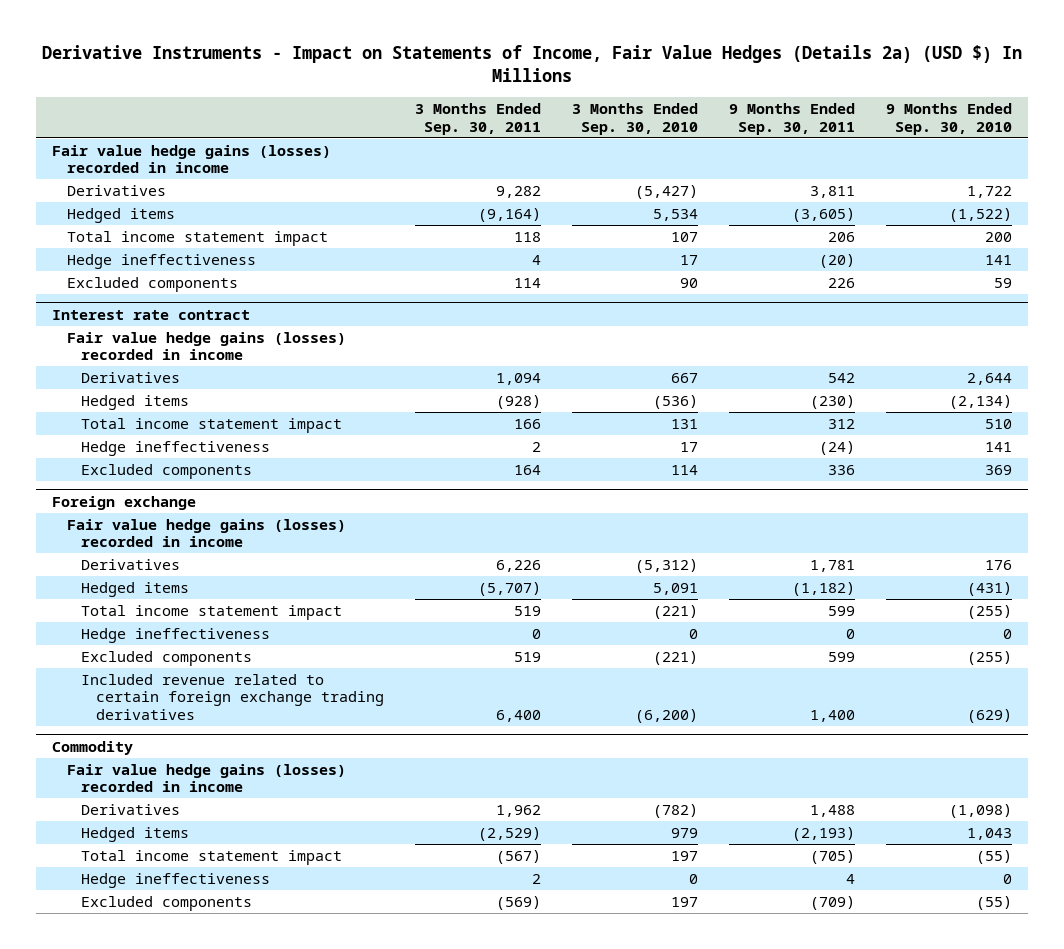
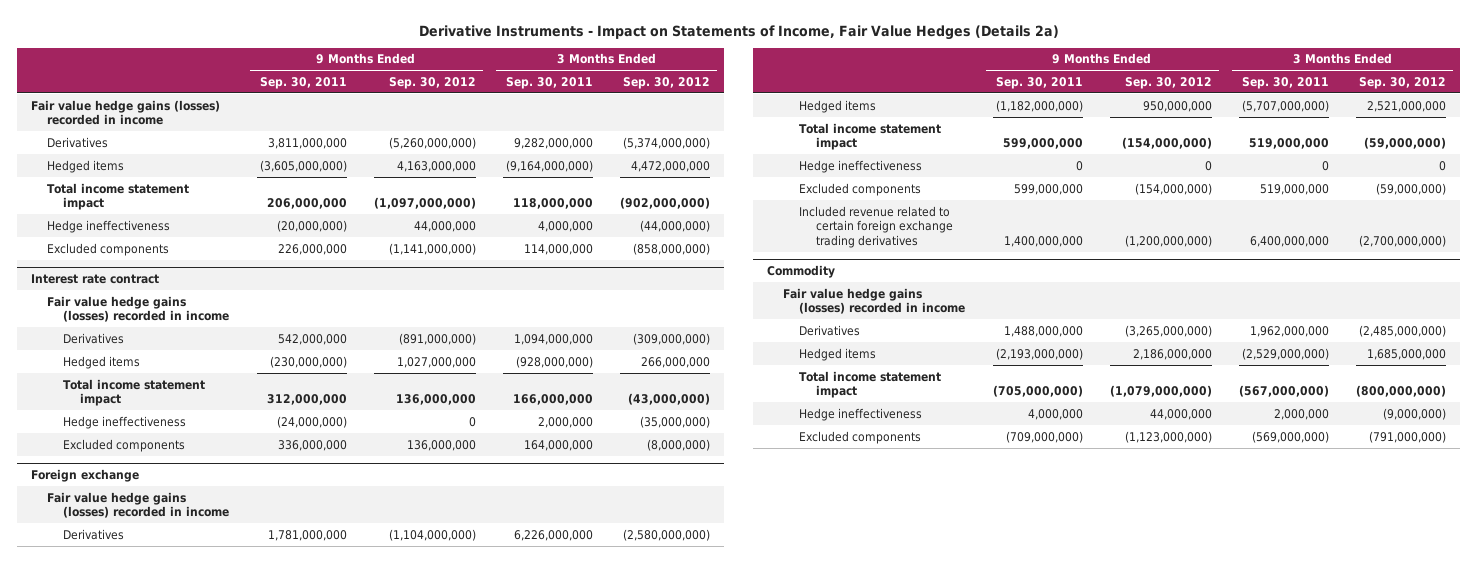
- Derivative Instruments - Impact on Statements of Income, Fair Value Hedges (Details 2a) (USD $) In Millions
+ Derivative Instruments - Impact on Statements of Income, Fair Value Hedges (Details 2a)
- | 3 Months Ended Sep. 30, 2011 | 3 Months Ended Sep. 30, 2010 | 9 Months Ended Sep. 30, 2011 | 9 Months Ended Sep. 30, 2010
+ | 9 Months Ended Sep. 30, 2011 | 9 Months Ended Sep. 30, 2012 | 3 Months Ended Sep. 30, 2011 | 3 Months Ended Sep. 30, 2012
- Derivatives | 9,282 | (5,427) | 3,811 | 1,722
- Hedged items | (9,164) | 5,534 | (3,605) | (1,522)
- Total income statement impact | 118 | 107 | 206 | 200
- Hedge ineffectiveness | 4 | 17 | (20) | 141
- Excluded components | 114 | 90 | 226 | 59
+ Derivatives | 3,811,000,000 | (5,260,000,000) | 9,282,000,000 | (5,374,000,000)
+ Hedged items | (3,605,000,000) | 4,163,000,000 | (9,164,000,000) | 4,472,000,000
+ Total income statement impact | 206,000,000 | (1,097,000,000) | 118,000,000 | (902,000,000)
+ Hedge ineffectiveness | (20,000,000) | 44,000,000 | 4,000,000 | (44,000,000)
+ Excluded components | 226,000,000 | (1,141,000,000) | 114,000,000 | (858,000,000)
@ Interest rate contract
- Derivatives | 1,094 | 667 | 542 | 2,644
- Hedged items | (928) | (536) | (230) | (2,134)
- Total income statement impact | 166 | 131 | 312 | 510
- Hedge ineffectiveness | 2 | 17 | (24) | 141
- Excluded components | 164 | 114 | 336 | 369
+ Derivatives | 542,000,000 | (891,000,000) | 1,094,000,000 | (309,000,000)
+ Hedged items | (230,000,000) | 1,027,000,000 | (928,000,000) | 266,000,000
+ Total income statement impact | 312,000,000 | 136,000,000 | 166,000,000 | (43,000,000)
+ Hedge ineffectiveness | (24,000,000) | 0 | 2,000,000 | (35,000,000)
+ Excluded components | 336,000,000 | 136,000,000 | 164,000,000 | (8,000,000)
@ Foreign exchange
- Derivatives | 6,226 | (5,312) | 1,781 | 176
- Hedged items | (5,707) | 5,091 | (1,182) | (431)
- Total income statement impact | 519 | (221) | 599 | (255)
+ Derivatives | 1,781,000,000 | (1,104,000,000) | 6,226,000,000 | (2,580,000,000)
+ Hedged items | (1,182,000,000) | 950,000,000 | (5,707,000,000) | 2,521,000,000
+ Total income statement impact | 599,000,000 | (154,000,000) | 519,000,000 | (59,000,000)
- Excluded components | 519 | (221) | 599 | (255)
- Included revenue related to certain foreign exchange trading derivatives | 6,400 | (6,200) | 1,400 | (629)
+ Excluded components | 599,000,000 | (154,000,000) | 519,000,000 | (59,000,000)
+ Included revenue related to certain foreign exchange trading derivatives | 1,400,000,000 | (1,200,000,000) | 6,400,000,000 | (2,700,000,000)
@ Commodity
- Derivatives | 1,962 | (782) | 1,488 | (1,098)
- Hedged items | (2,529) | 979 | (2,193) | 1,043
- Total income statement impact | (567) | 197 | (705) | (55)
- Hedge ineffectiveness | 2 | 0 | 4 | 0
- Excluded components | (569) | 197 | (709) | (55)
+ Derivatives | 1,488,000,000 | (3,265,000,000) | 1,962,000,000 | (2,485,000,000)
+ Hedged items | (2,193,000,000) | 2,186,000,000 | (2,529,000,000) | 1,685,000,000
+ Total income statement impact | (705,000,000) | (1,079,000,000) | (567,000,000) | (800,000,000)
+ Hedge ineffectiveness | 4,000,000 | 44,000,000 | 2,000,000 | (9,000,000)
+ Excluded components | (709,000,000) | (1,123,000,000) | (569,000,000) | (791,000,000)

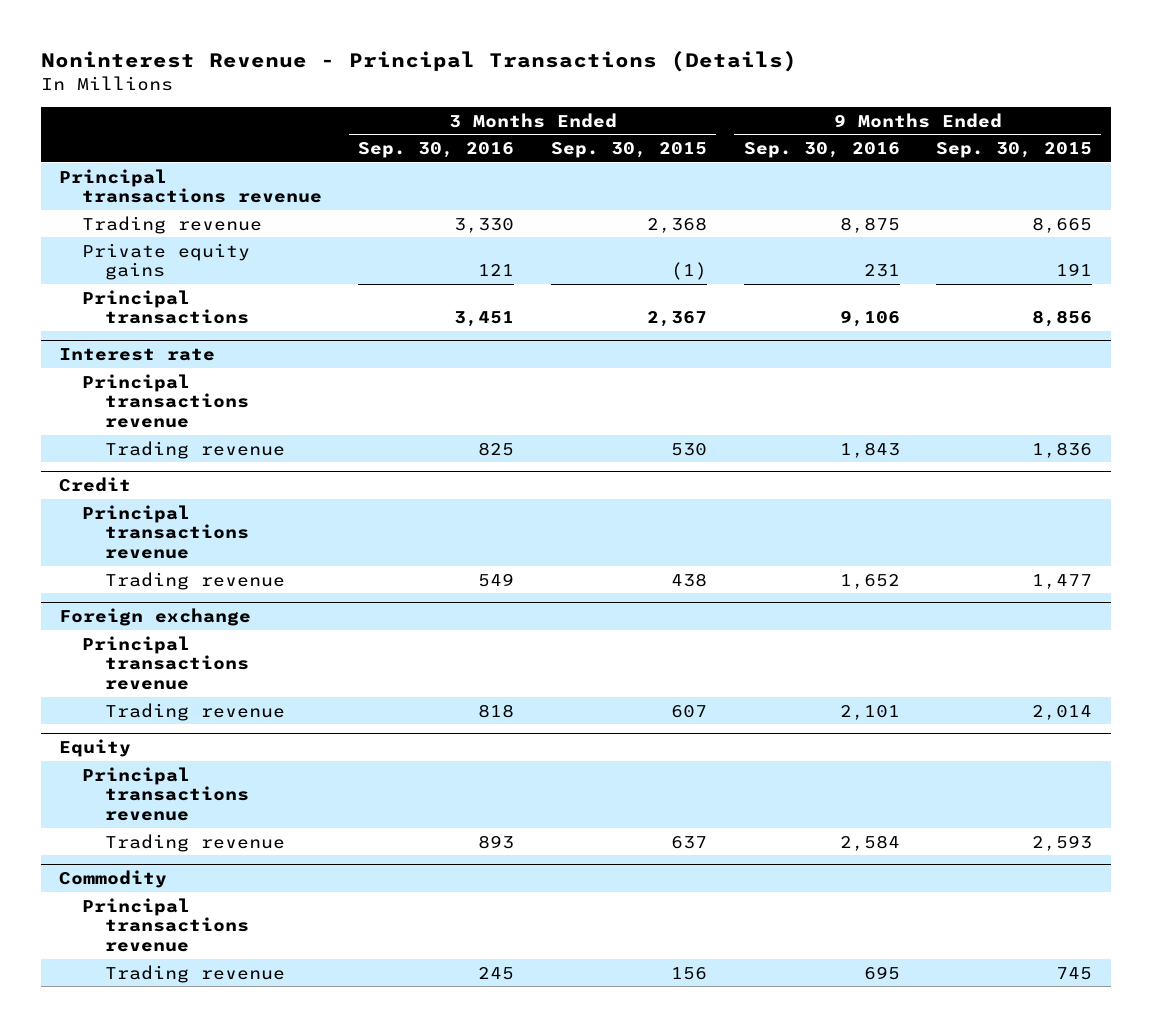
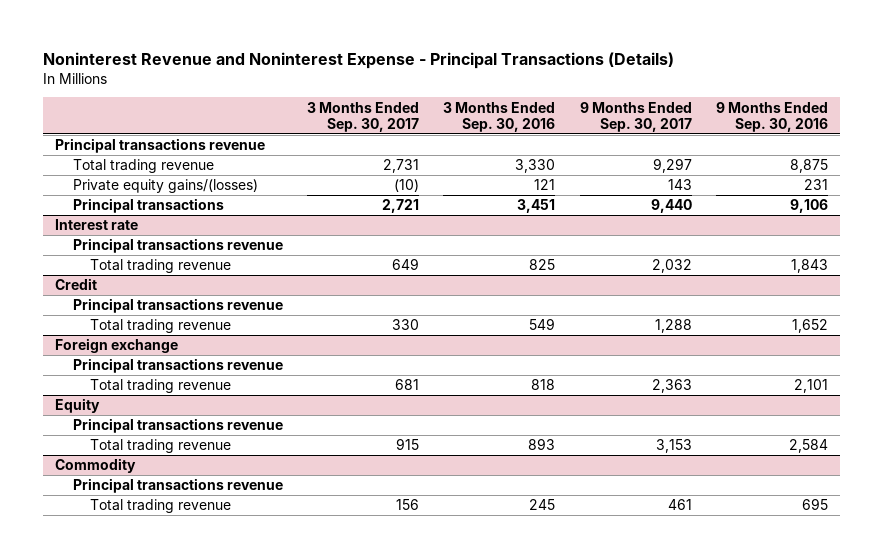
- Noninterest Revenue - Principal Transactions (Details)
+ Noninterest Revenue and Noninterest Expense - Principal Transactions (Details)
- | 3 Months Ended Sep. 30, 2016 | 3 Months Ended Sep. 30, 2015 | 9 Months Ended Sep. 30, 2016 | 9 Months Ended Sep. 30, 2015
+ | 3 Months Ended Sep. 30, 2017 | 3 Months Ended Sep. 30, 2016 | 9 Months Ended Sep. 30, 2017 | 9 Months Ended Sep. 30, 2016
- Trading revenue | 3,330 | 2,368 | 8,875 | 8,665
- Private equity gains | 121 | (1) | 231 | 191
+ Total trading revenue | 2,731 | 3,330 | 9,297 | 8,875
+ Private equity gains/(losses) | (10) | 121 | 143 | 231
@ Interest rate
- Trading revenue | 825 | 530 | 1,843 | 1,836
+ Total trading revenue | 649 | 825 | 2,032 | 1,843
@ Credit
- Trading revenue | 549 | 438 | 1,652 | 1,477
+ Total trading revenue | 330 | 549 | 1,288 | 1,652
@ Foreign exchange
- Trading revenue | 818 | 607 | 2,101 | 2,014
+ Total trading revenue | 681 | 818 | 2,363 | 2,101
@ Equity
- Trading revenue | 893 | 637 | 2,584 | 2,593
+ Total trading revenue | 915 | 893 | 3,153 | 2,584
@ Commodity
- Trading revenue | 245 | 156 | 695 | 745
+ Total trading revenue | 156 | 245 | 461 | 695

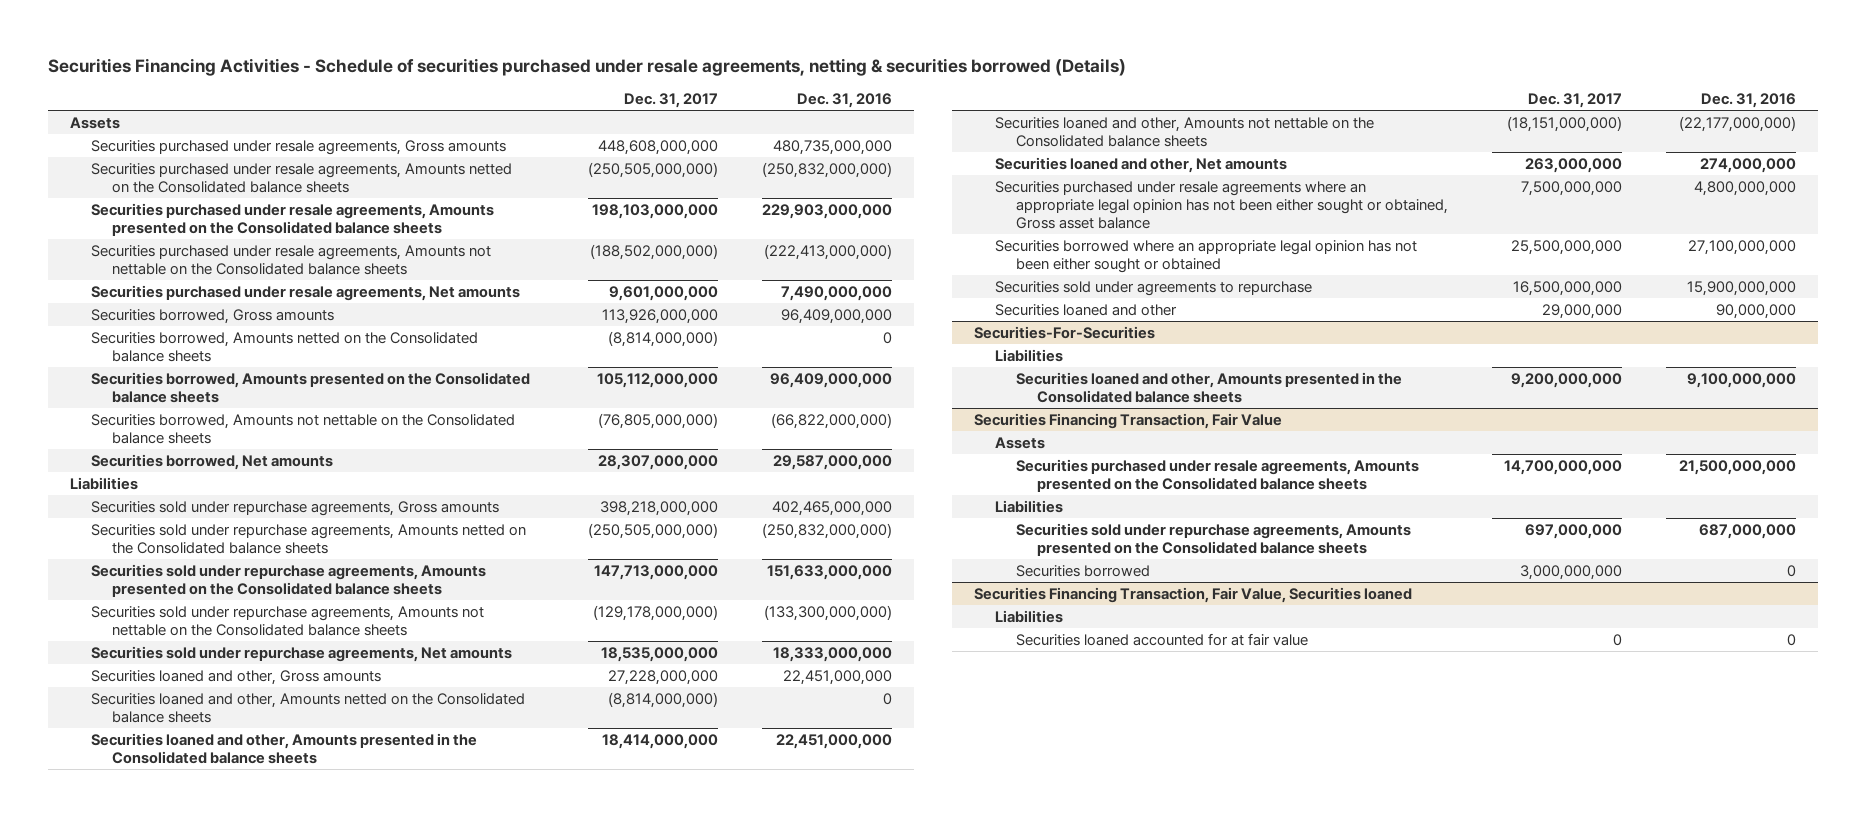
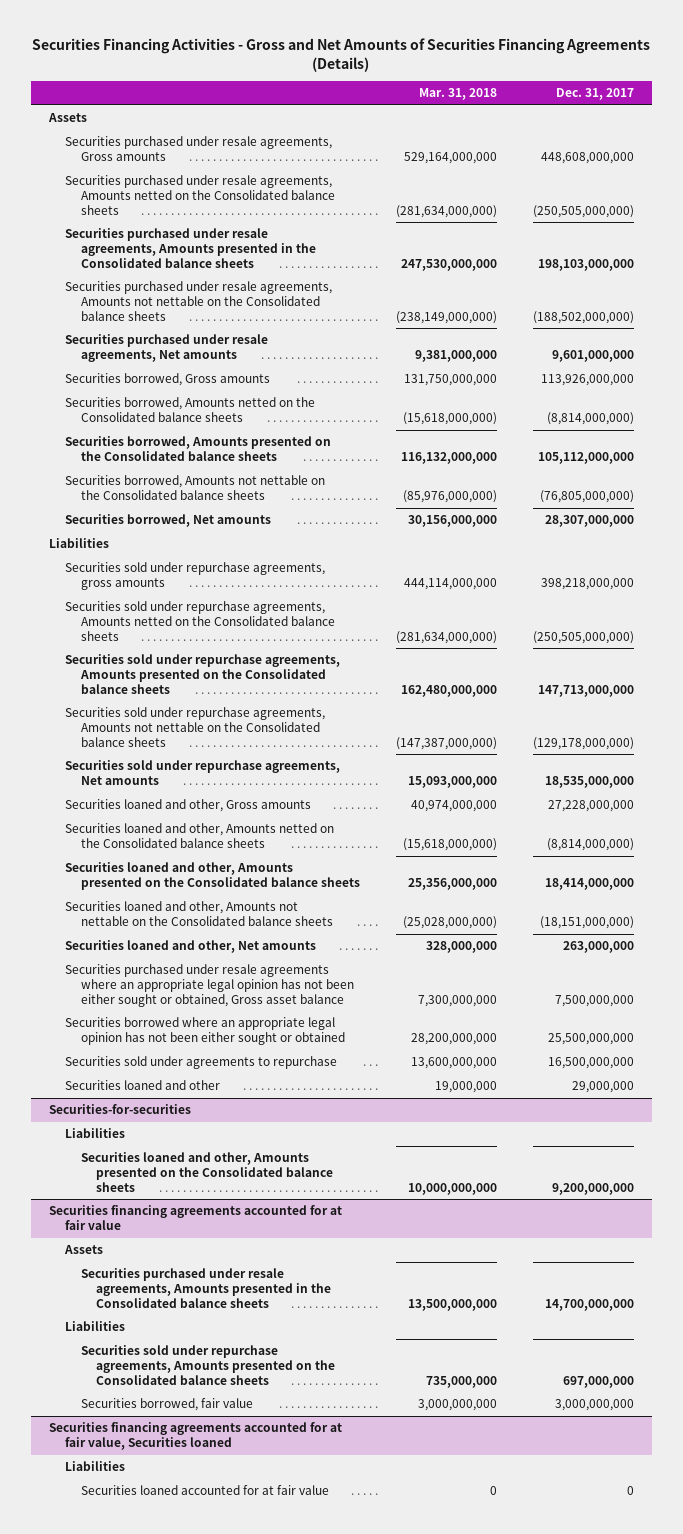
- Securities Financing Activities - Schedule of securities purchased under resale agreements, netting & securities borrowed (Details)
+ Securities Financing Activities - Gross and Net Amounts of Securities Financing Agreements (Details)
- | Dec. 31, 2017 | Dec. 31, 2016
+ | Mar. 31, 2018 | Dec. 31, 2017
- Securities purchased under resale agreements, Amounts presented on the Consolidated balance sheets | 198,103,000,000 | 229,903,000,000
+ Securities purchased under resale agreements, Amounts presented in the Consolidated balance sheets | 247,530,000,000 | 198,103,000,000
- Securities sold under repurchase agreements, Gross amounts | 398,218,000,000 | 402,465,000,000
+ Securities sold under repurchase agreements, gross amounts | 444,114,000,000 | 398,218,000,000
- Securities loaned and other, Amounts presented in the Consolidated balance sheets | 18,414,000,000 | 22,451,000,000
+ Securities loaned and other, Amounts presented on the Consolidated balance sheets | 25,356,000,000 | 18,414,000,000
- Securities-For-Securities
+ Securities-for-securities
- Securities loaned and other, Amounts presented in the Consolidated balance sheets | 9,200,000,000 | 9,100,000,000
- Securities Financing Transaction, Fair Value
+ Securities loaned and other, Amounts presented on the Consolidated balance sheets | 10,000,000,000 | 9,200,000,000
+ Securities financing agreements accounted for at fair value
- Securities purchased under resale agreements, Amounts presented on the Consolidated balance sheets | 14,700,000,000 | 21,500,000,000
+ Securities purchased under resale agreements, Amounts presented in the Consolidated balance sheets | 13,500,000,000 | 14,700,000,000
- Securities borrowed | 3,000,000,000 | 0
- Securities Financing Transaction, Fair Value, Securities loaned
+ Securities borrowed, fair value | 3,000,000,000 | 3,000,000,000
+ Securities financing agreements accounted for at fair value, Securities loaned

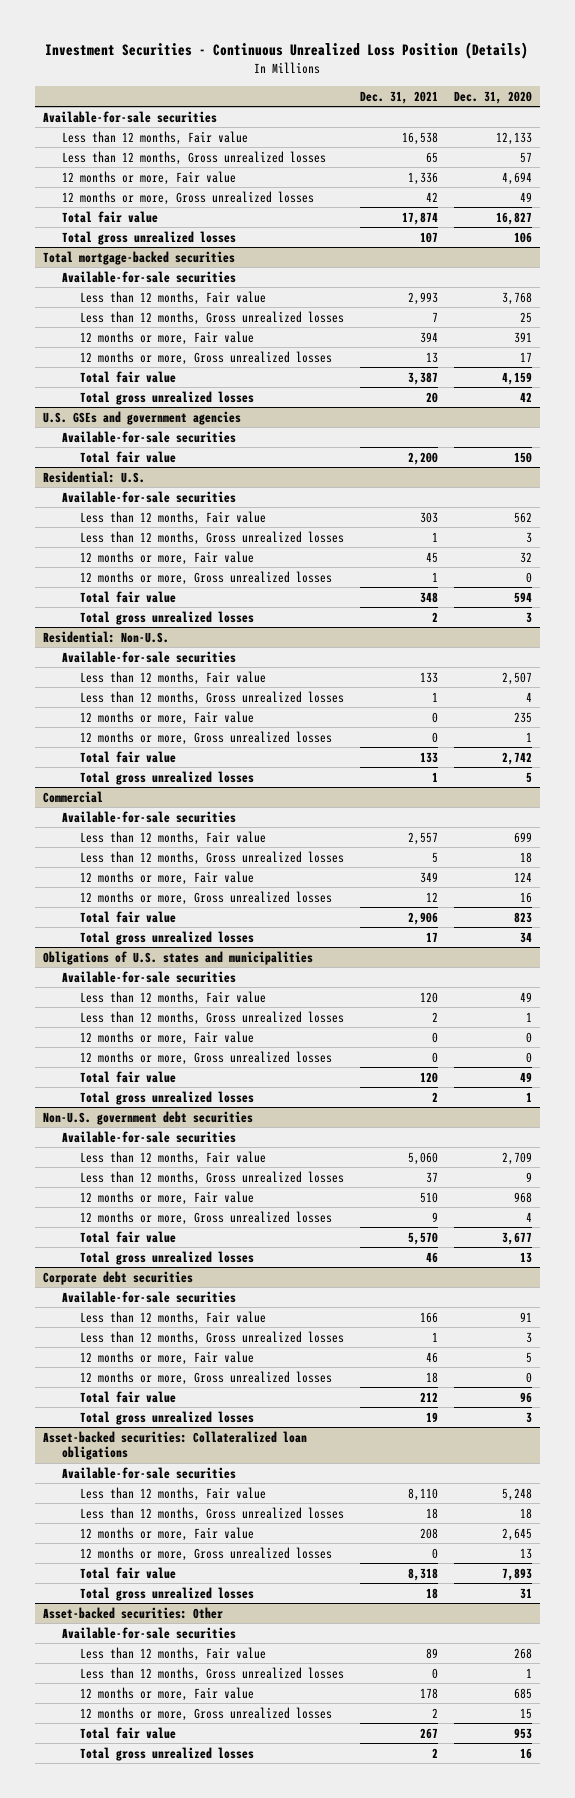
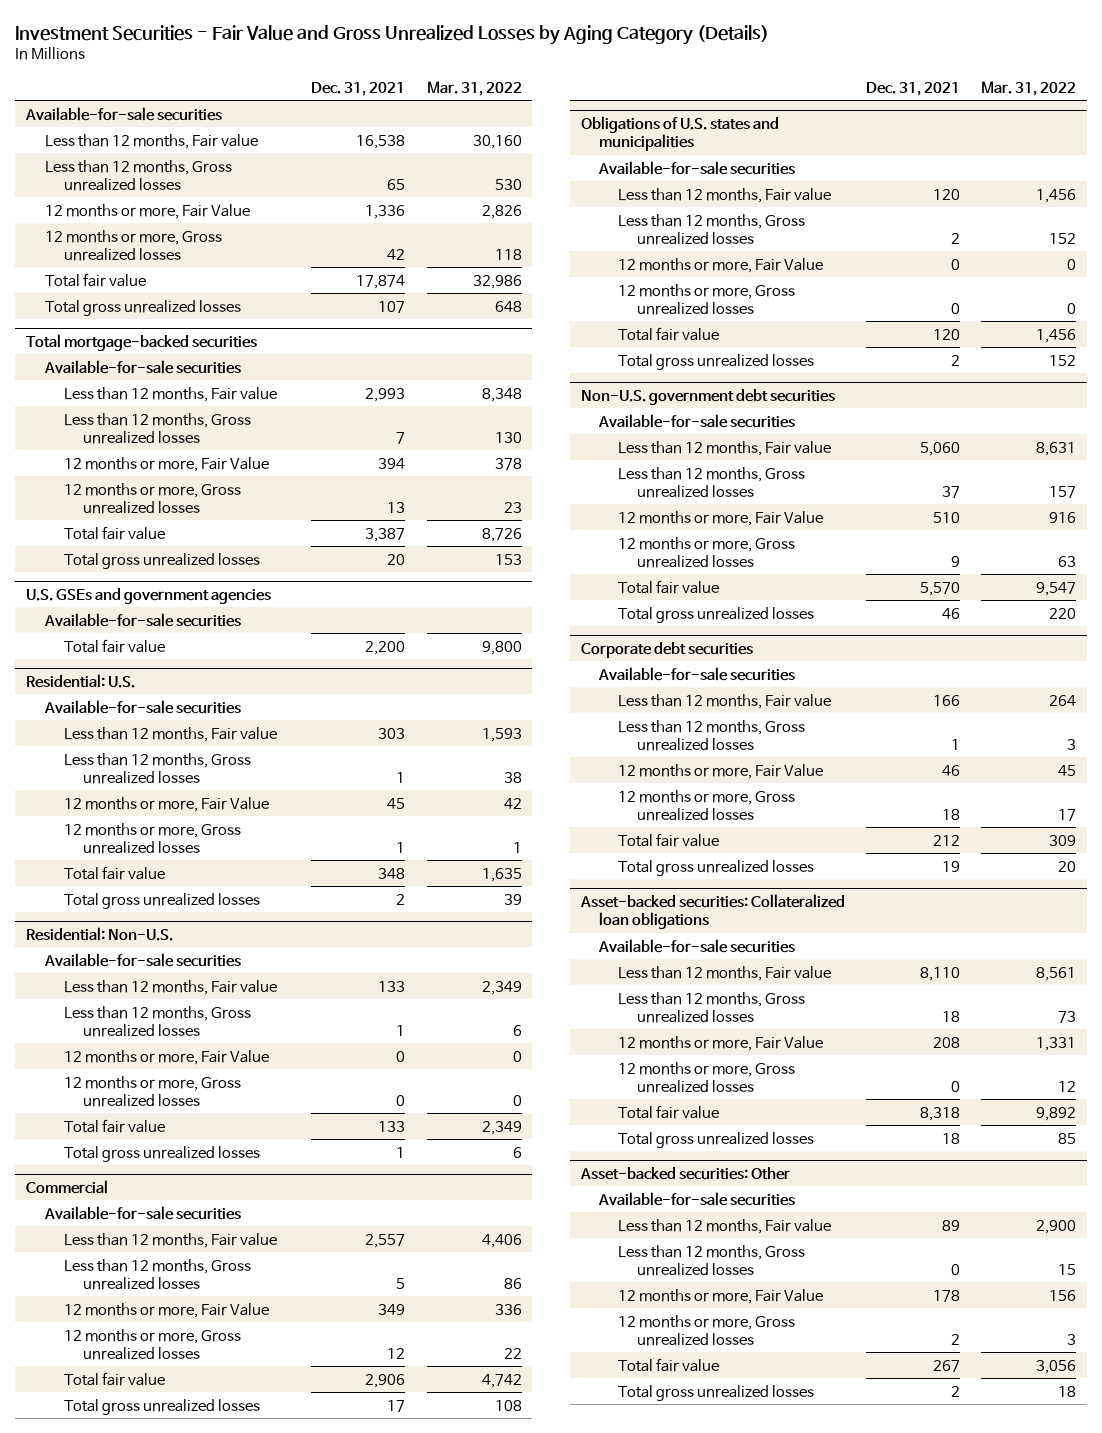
- Investment Securities - Continuous Unrealized Loss Position (Details)
+ Investment Securities - Fair Value and Gross Unrealized Losses by Aging Category (Details)
- | Dec. 31, 2021 | Dec. 31, 2020
+ | Dec. 31, 2021 | Mar. 31, 2022
- 12 months or more, Fair value | 1,336 | 4,694
+ 12 months or more, Fair Value | 1,336 | 2,826
@ Total mortgage-backed securities
- 12 months or more, Fair value | 394 | 391
+ 12 months or more, Fair Value | 394 | 378
@ Residential: U.S.
- 12 months or more, Fair value | 45 | 32
+ 12 months or more, Fair Value | 45 | 42
@ Residential: Non-U.S.
- 12 months or more, Fair value | 0 | 235
+ 12 months or more, Fair Value | 0 | 0
@ Commercial
- 12 months or more, Fair value | 349 | 124
+ 12 months or more, Fair Value | 349 | 336
@ Obligations of U.S. states and municipalities
- 12 months or more, Fair value | 0 | 0
+ 12 months or more, Fair Value | 0 | 0
@ Non-U.S. government debt securities
- 12 months or more, Fair value | 510 | 968
+ 12 months or more, Fair Value | 510 | 916
@ Corporate debt securities
- 12 months or more, Fair value | 46 | 5
+ 12 months or more, Fair Value | 46 | 45
@ Asset-backed securities: Collateralized loan obligations
- 12 months or more, Fair value | 208 | 2,645
+ 12 months or more, Fair Value | 208 | 1,331
@ Asset-backed securities: Other
- 12 months or more, Fair value | 178 | 685
+ 12 months or more, Fair Value | 178 | 156

